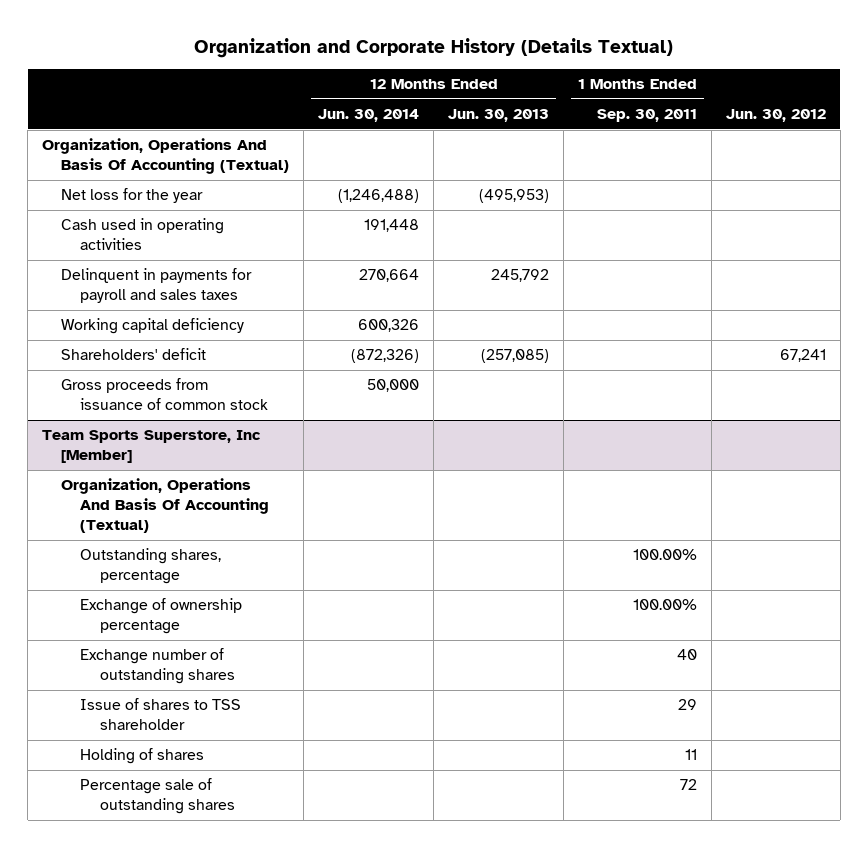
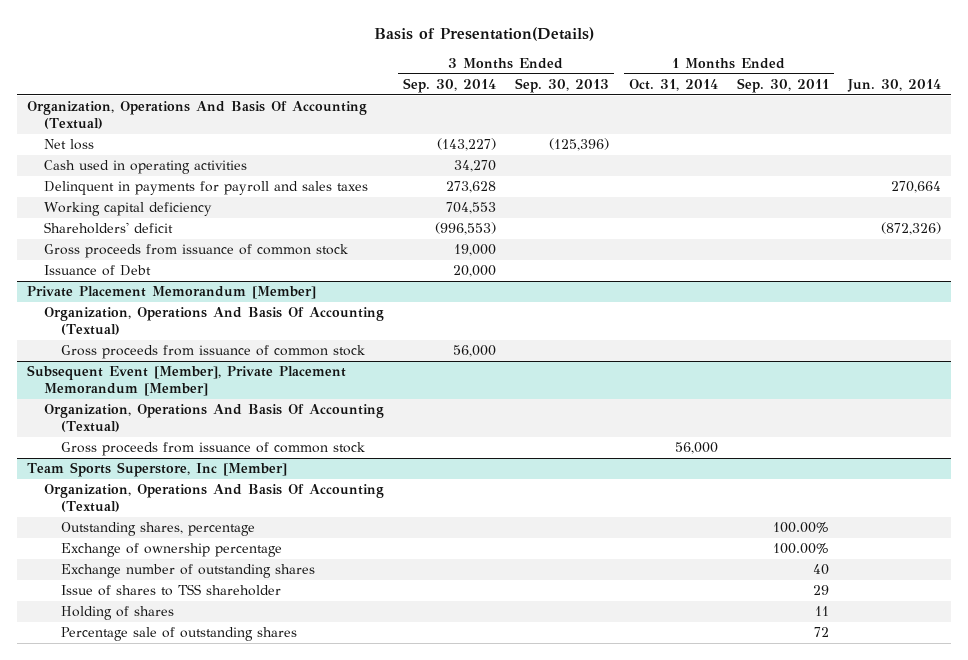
- Organization and Corporate History (Details Textual)
+ Basis of Presentation(Details)
- | 12 Months Ended Jun. 30, 2014 | 12 Months Ended Jun. 30, 2013 | 1 Months Ended Sep. 30, 2011 | Jun. 30, 2012
+ | 3 Months Ended Sep. 30, 2014 | 3 Months Ended Sep. 30, 2013 | 1 Months Ended Oct. 31, 2014 | 1 Months Ended Sep. 30, 2011 | Jun. 30, 2014
- Net loss for the year | (1,246,488) | (495,953) | |
+ Net loss | (143,227) | (125,396) | | |
+ Issuance of Debt | 20,000 | | | |
+ Private Placement Memorandum [Member]
+ Organization, Operations And Basis Of Accounting (Textual)
+ Gross proceeds from issuance of common stock | 56,000 | | | |
+ Subsequent Event [Member], Private Placement Memorandum [Member]
+ Organization, Operations And Basis Of Accounting (Textual)
+ Gross proceeds from issuance of common stock | | | 56,000 | |

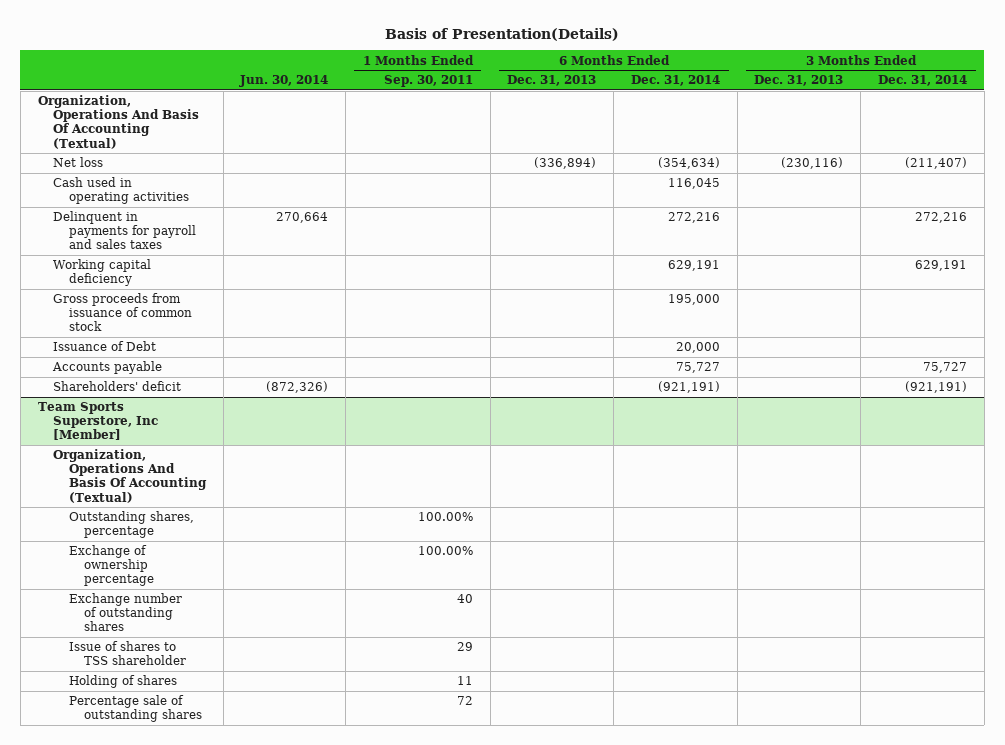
- | 3 Months Ended Sep. 30, 2014 | 3 Months Ended Sep. 30, 2013 | 1 Months Ended Oct. 31, 2014 | 1 Months Ended Sep. 30, 2011 | Jun. 30, 2014
+ | Jun. 30, 2014 | 1 Months Ended Sep. 30, 2011 | 6 Months Ended Dec. 31, 2013 | 6 Months Ended Dec. 31, 2014 | 3 Months Ended Dec. 31, 2013 | 3 Months Ended Dec. 31, 2014
- Private Placement Memorandum [Member]
- Organization, Operations And Basis Of Accounting (Textual)
- Gross proceeds from issuance of common stock | 56,000 | | | |
- Subsequent Event [Member], Private Placement Memorandum [Member]
- Organization, Operations And Basis Of Accounting (Textual)
- Gross proceeds from issuance of common stock | | | 56,000 | |
+ Accounts payable | | | | 75,727 | | 75,727
moved down: Shareholders' deficit | (872,326) | | | (921,191) | | (921,191)

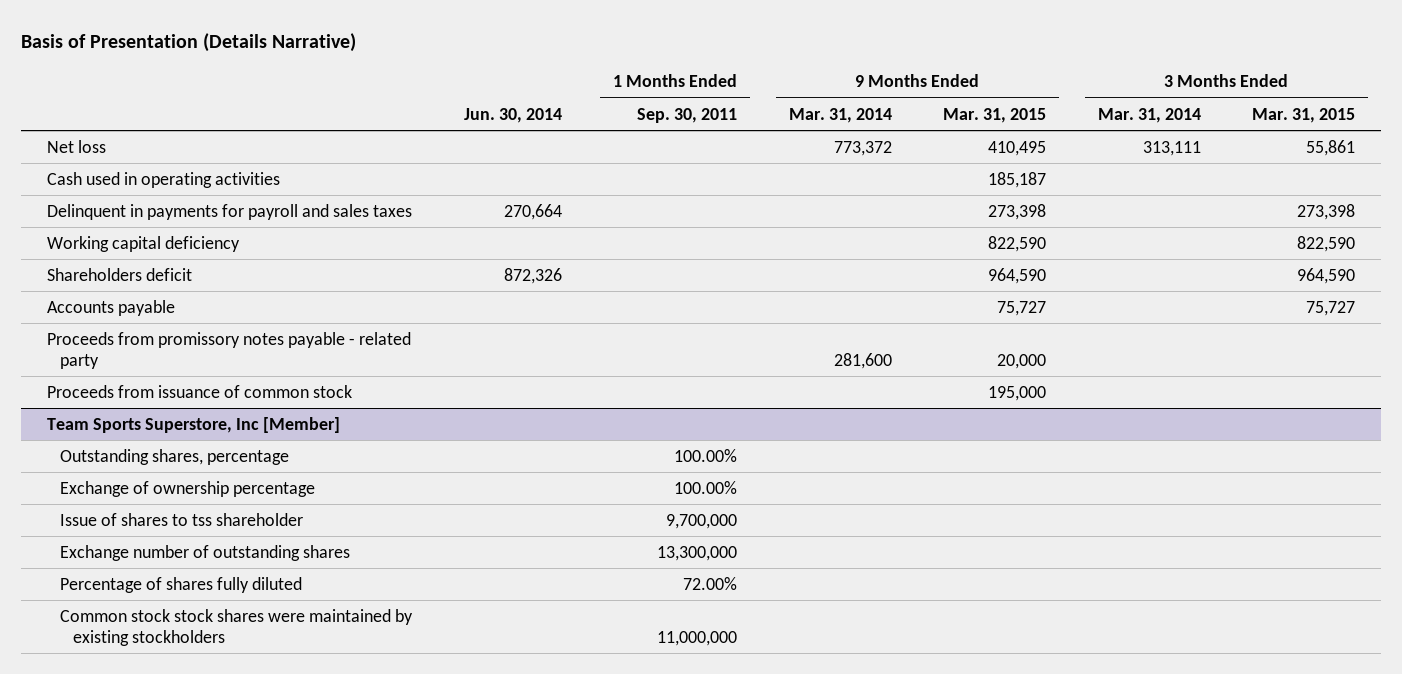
- Basis of Presentation(Details)
+ Basis of Presentation (Details Narrative)
- | Jun. 30, 2014 | 1 Months Ended Sep. 30, 2011 | 6 Months Ended Dec. 31, 2013 | 6 Months Ended Dec. 31, 2014 | 3 Months Ended Dec. 31, 2013 | 3 Months Ended Dec. 31, 2014
+ | Jun. 30, 2014 | 1 Months Ended Sep. 30, 2011 | 9 Months Ended Mar. 31, 2014 | 9 Months Ended Mar. 31, 2015 | 3 Months Ended Mar. 31, 2014 | 3 Months Ended Mar. 31, 2015
- Organization, Operations And Basis Of Accounting (Textual)
- Gross proceeds from issuance of common stock | | | | 195,000 | |
- Issuance of Debt | | | | 20,000 | |
+ Shareholders deficit | 872,326 | | | 964,590 | | 964,590
- Shareholders' deficit | (872,326) | | | (921,191) | | (921,191)
+ Proceeds from promissory notes payable - related party | | | 281,600 | 20,000 | |
+ Proceeds from issuance of common stock | | | | 195,000 | |
@ Team Sports Superstore, Inc [Member]
- Organization, Operations And Basis Of Accounting (Textual)
- Exchange number of outstanding shares | | 40 | | | |
- Issue of shares to TSS shareholder | | 29 | | | |
- Holding of shares | | 11 | | | |
- Percentage sale of outstanding shares | | 72 | | | |
+ Issue of shares to tss shareholder | | 9,700,000 | | | |
+ Exchange number of outstanding shares | | 13,300,000 | | | |
+ Percentage of shares fully diluted | | 72.00% | | | |
+ Common stock stock shares were maintained by existing stockholders | | 11,000,000 | | | |

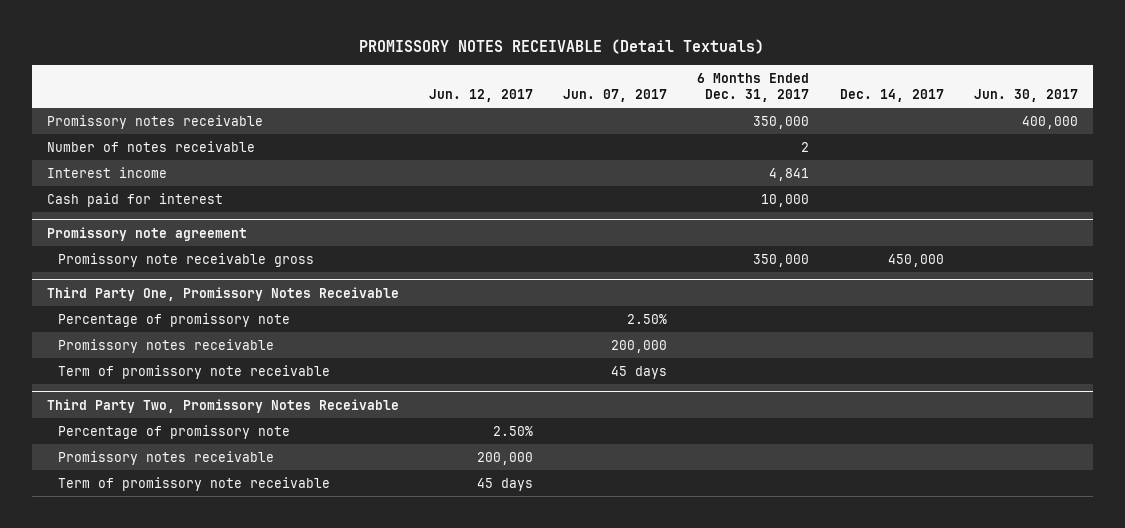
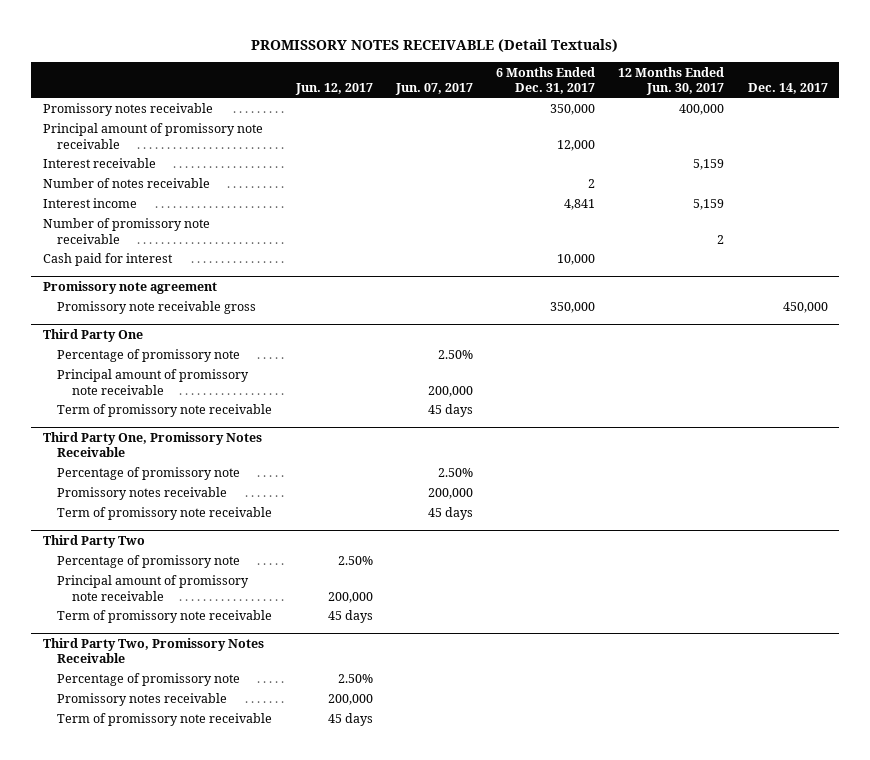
- | Jun. 12, 2017 | Jun. 07, 2017 | 6 Months Ended Dec. 31, 2017 | Dec. 14, 2017 | Jun. 30, 2017
+ | Jun. 12, 2017 | Jun. 07, 2017 | 6 Months Ended Dec. 31, 2017 | 12 Months Ended Jun. 30, 2017 | Dec. 14, 2017
+ Principal amount of promissory note receivable | | | 12,000 | |
+ Interest receivable | | | | 5,159 |
+ Number of promissory note receivable | | | | 2 |
+ Third Party One
+ Percentage of promissory note | | 2.50% | | |
+ Principal amount of promissory note receivable | | 200,000 | | |
+ Term of promissory note receivable | | 45 days | | |
+ Third Party Two
+ Percentage of promissory note | 2.50% | | | |
+ Principal amount of promissory note receivable | 200,000 | | | |
+ Term of promissory note receivable | 45 days | | | |

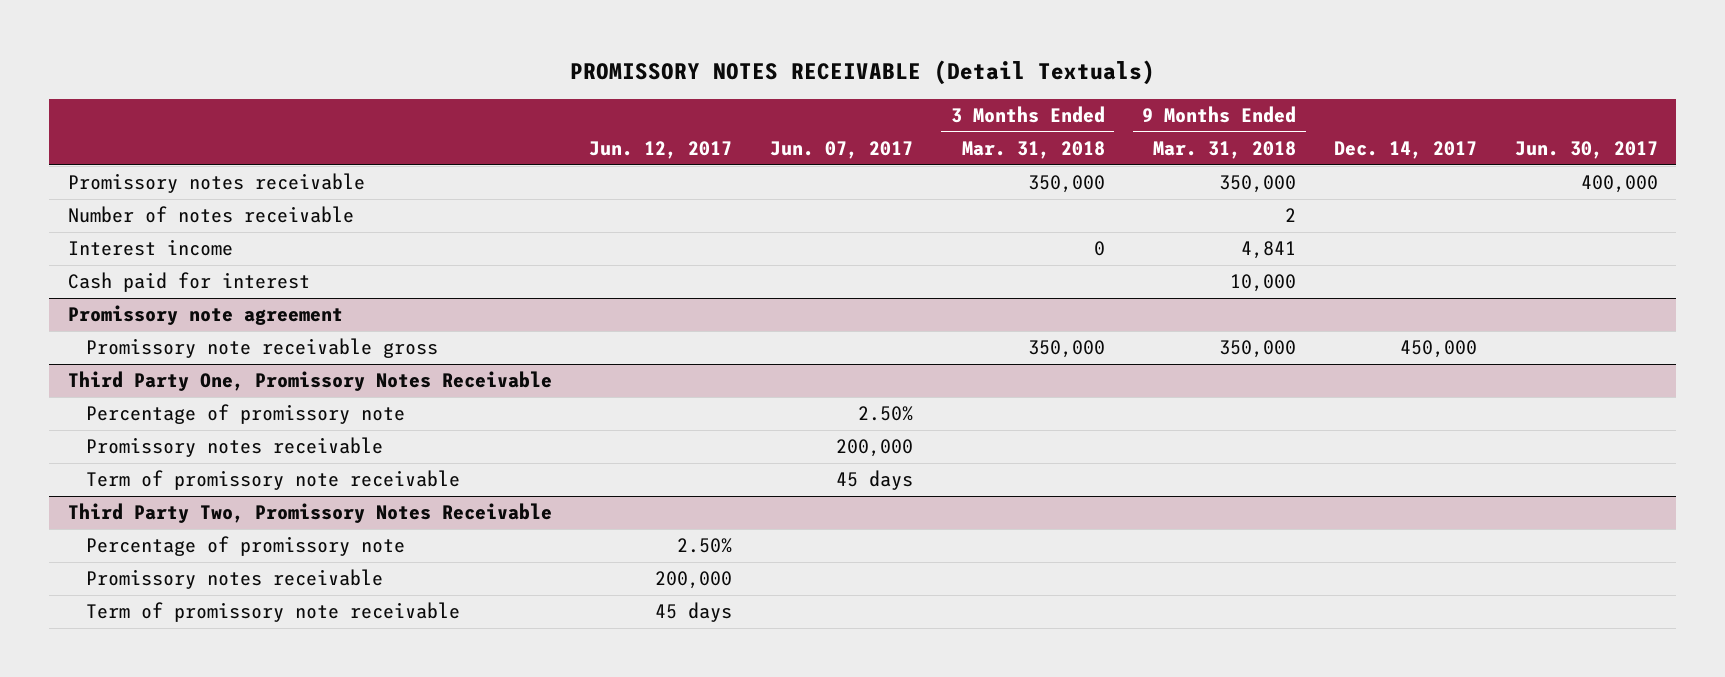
- | Jun. 12, 2017 | Jun. 07, 2017 | 6 Months Ended Dec. 31, 2017 | 12 Months Ended Jun. 30, 2017 | Dec. 14, 2017
+ | Jun. 12, 2017 | Jun. 07, 2017 | 3 Months Ended Mar. 31, 2018 | 9 Months Ended Mar. 31, 2018 | Dec. 14, 2017 | Jun. 30, 2017
- Principal amount of promissory note receivable | | | 12,000 | |
- Interest receivable | | | | 5,159 |
- Number of promissory note receivable | | | | 2 |
- Third Party One
- Percentage of promissory note | | 2.50% | | |
- Principal amount of promissory note receivable | | 200,000 | | |
- Term of promissory note receivable | | 45 days | | |
- Third Party Two
- Percentage of promissory note | 2.50% | | | |
- Principal amount of promissory note receivable | 200,000 | | | |
- Term of promissory note receivable | 45 days | | | |

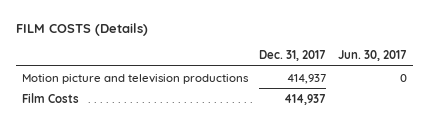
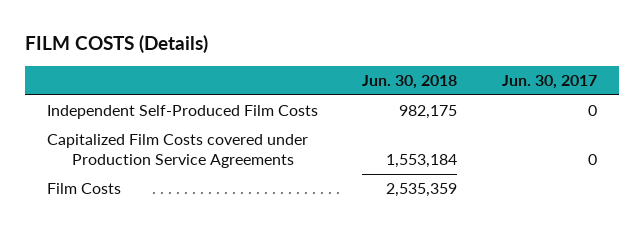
- | Dec. 31, 2017 | Jun. 30, 2017
+ | Jun. 30, 2018 | Jun. 30, 2017
- Motion picture and television productions | 414,937 | 0
+ Independent Self-Produced Film Costs | 982,175 | 0
+ Capitalized Film Costs covered under Production Service Agreements | 1,553,184 | 0

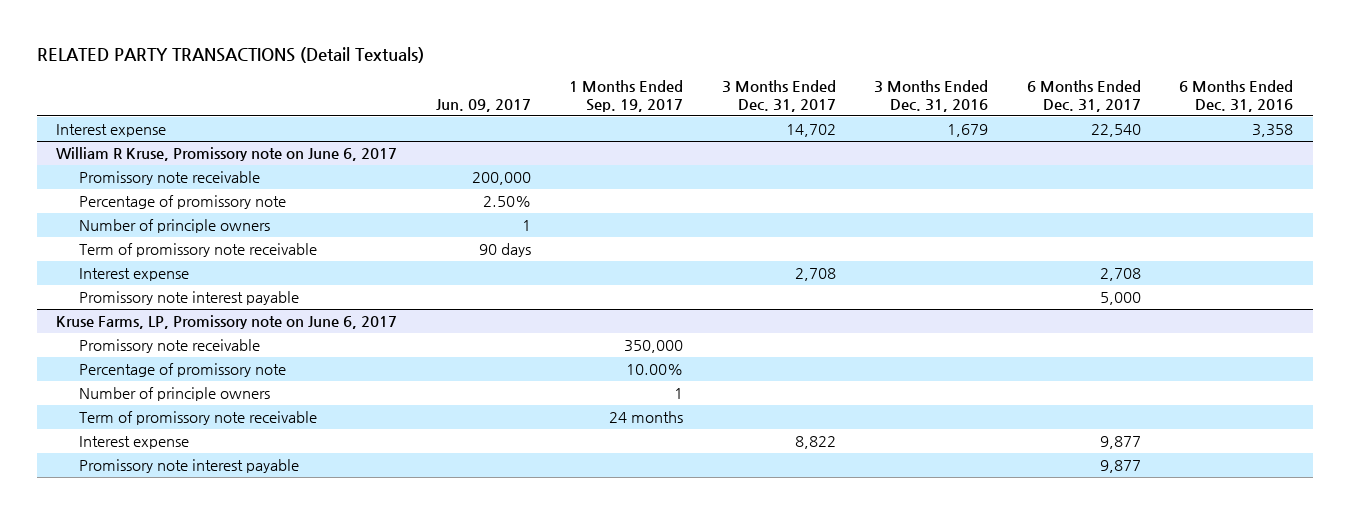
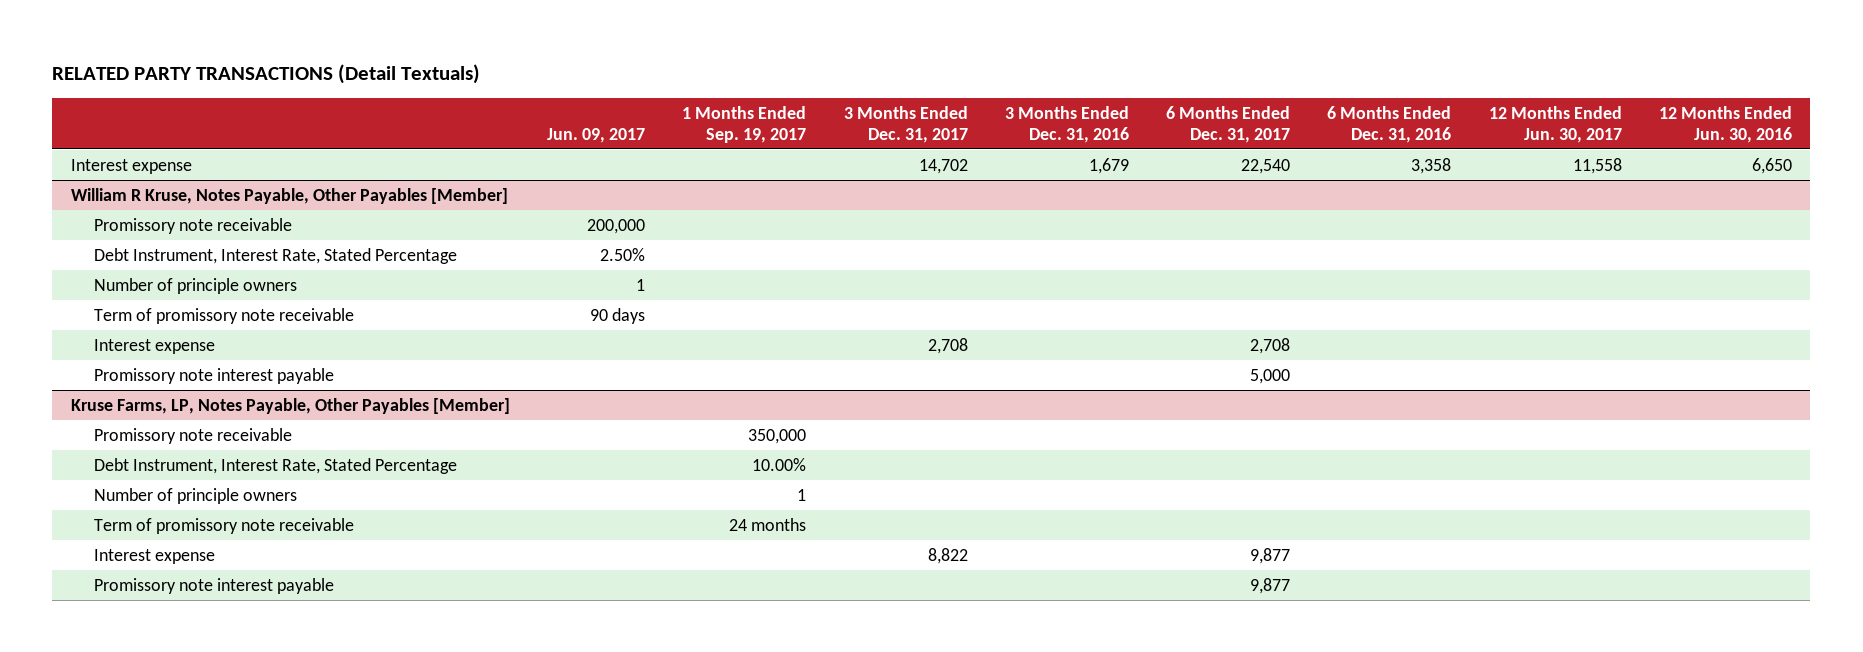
- | Jun. 09, 2017 | 1 Months Ended Sep. 19, 2017 | 3 Months Ended Dec. 31, 2017 | 3 Months Ended Dec. 31, 2016 | 6 Months Ended Dec. 31, 2017 | 6 Months Ended Dec. 31, 2016
+ | Jun. 09, 2017 | 1 Months Ended Sep. 19, 2017 | 3 Months Ended Dec. 31, 2017 | 3 Months Ended Dec. 31, 2016 | 6 Months Ended Dec. 31, 2017 | 6 Months Ended Dec. 31, 2016 | 12 Months Ended Jun. 30, 2017 | 12 Months Ended Jun. 30, 2016
- William R Kruse, Promissory note on June 6, 2017
+ William R Kruse, Notes Payable, Other Payables [Member]
- Percentage of promissory note | 2.50% | | | | |
+ Debt Instrument, Interest Rate, Stated Percentage | 2.50% | | | | | | |
- Kruse Farms, LP, Promissory note on June 6, 2017
+ Kruse Farms, LP, Notes Payable, Other Payables [Member]
- Percentage of promissory note | | 10.00% | | | |
+ Debt Instrument, Interest Rate, Stated Percentage | | 10.00% | | | | | |

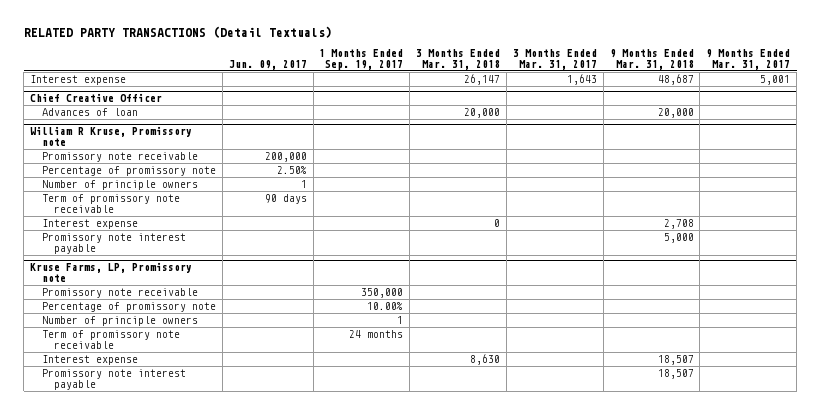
- | Jun. 09, 2017 | 1 Months Ended Sep. 19, 2017 | 3 Months Ended Dec. 31, 2017 | 3 Months Ended Dec. 31, 2016 | 6 Months Ended Dec. 31, 2017 | 6 Months Ended Dec. 31, 2016 | 12 Months Ended Jun. 30, 2017 | 12 Months Ended Jun. 30, 2016
+ | Jun. 09, 2017 | 1 Months Ended Sep. 19, 2017 | 3 Months Ended Mar. 31, 2018 | 3 Months Ended Mar. 31, 2017 | 9 Months Ended Mar. 31, 2018 | 9 Months Ended Mar. 31, 2017
- William R Kruse, Notes Payable, Other Payables [Member]
+ Chief Creative Officer
+ Advances of loan | | | 20,000 | | 20,000 |
+ William R Kruse, Promissory note
- Debt Instrument, Interest Rate, Stated Percentage | 2.50% | | | | | | |
+ Percentage of promissory note | 2.50% | | | | |
- Kruse Farms, LP, Notes Payable, Other Payables [Member]
+ Kruse Farms, LP, Promissory note
- Debt Instrument, Interest Rate, Stated Percentage | | 10.00% | | | | | |
+ Percentage of promissory note | | 10.00% | | | |

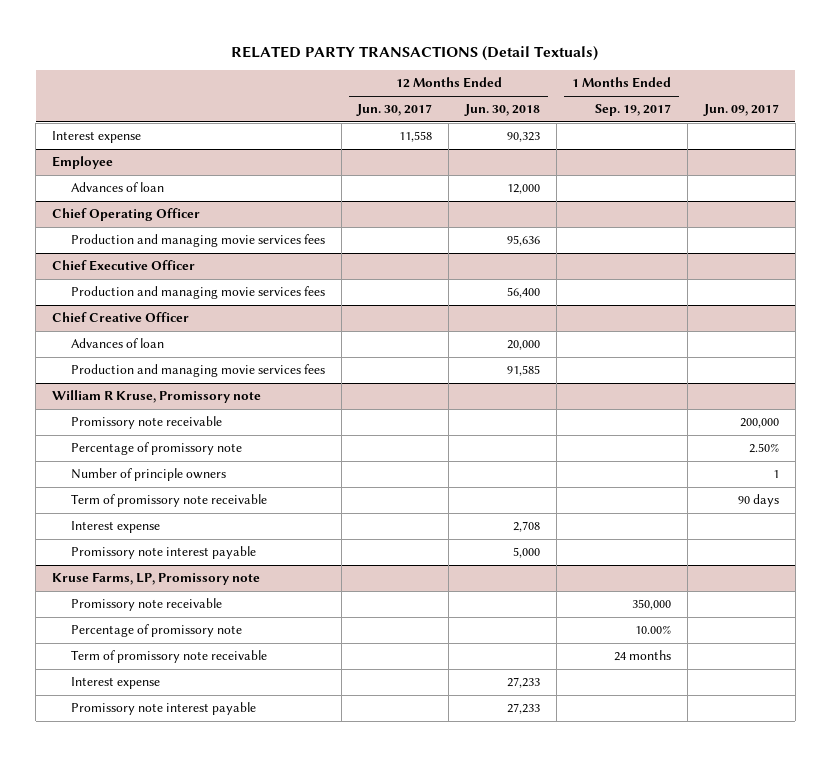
- | Jun. 09, 2017 | 1 Months Ended Sep. 19, 2017 | 3 Months Ended Mar. 31, 2018 | 3 Months Ended Mar. 31, 2017 | 9 Months Ended Mar. 31, 2018 | 9 Months Ended Mar. 31, 2017
+ | 12 Months Ended Jun. 30, 2017 | 12 Months Ended Jun. 30, 2018 | 1 Months Ended Sep. 19, 2017 | Jun. 09, 2017
+ Employee
+ Advances of loan | | 12,000 | |
+ Chief Operating Officer
+ Production and managing movie services fees | | 95,636 | |
+ Chief Executive Officer
+ Production and managing movie services fees | | 56,400 | |
@ Chief Creative Officer
+ Production and managing movie services fees | | 91,585 | |
@ Kruse Farms, LP, Promissory note
- Number of principle owners | | 1 | | | |

